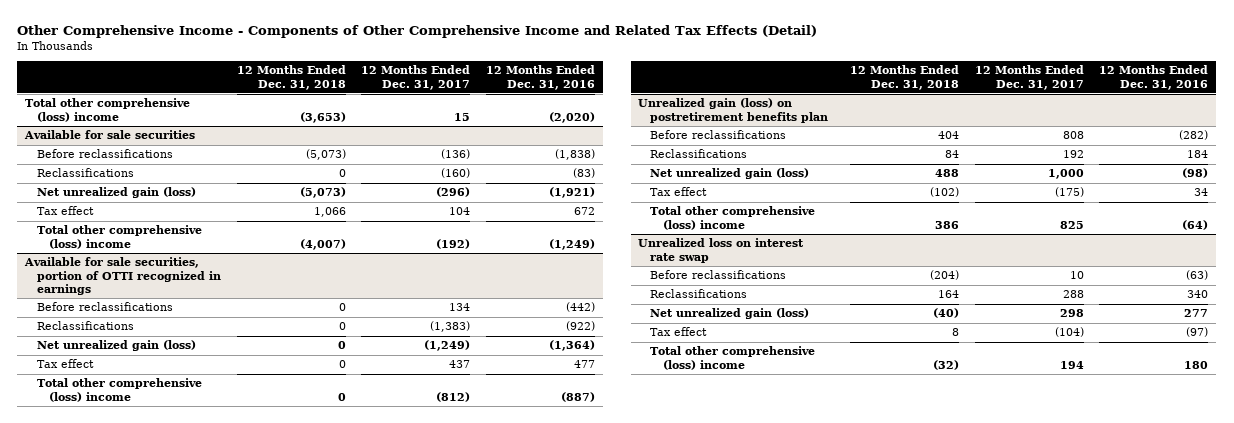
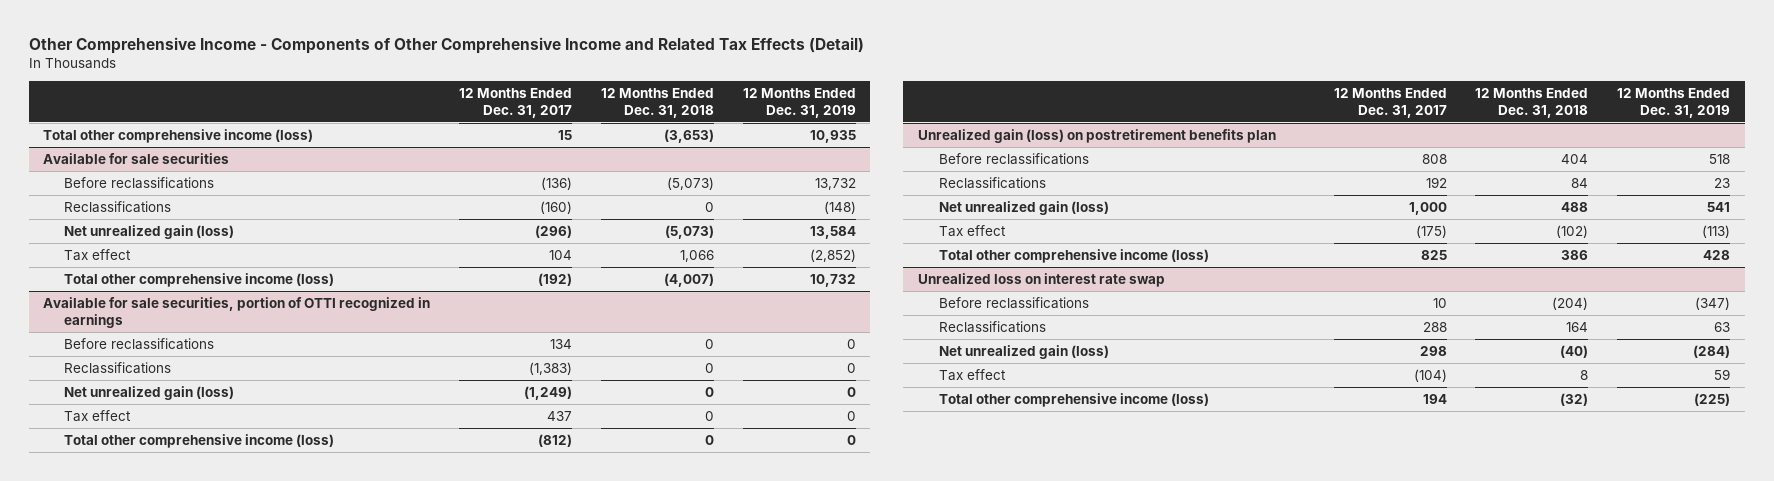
- | 12 Months Ended Dec. 31, 2018 | 12 Months Ended Dec. 31, 2017 | 12 Months Ended Dec. 31, 2016
+ | 12 Months Ended Dec. 31, 2017 | 12 Months Ended Dec. 31, 2018 | 12 Months Ended Dec. 31, 2019
- Total other comprehensive (loss) income | (3,653) | 15 | (2,020)
+ Total other comprehensive income (loss) | 15 | (3,653) | 10,935
@ Available for sale securities
- Total other comprehensive (loss) income | (4,007) | (192) | (1,249)
+ Total other comprehensive income (loss) | (192) | (4,007) | 10,732
@ Available for sale securities, portion of OTTI recognized in earnings
- Total other comprehensive (loss) income | 0 | (812) | (887)
+ Total other comprehensive income (loss) | (812) | 0 | 0
@ Unrealized gain (loss) on postretirement benefits plan
- Total other comprehensive (loss) income | 386 | 825 | (64)
+ Total other comprehensive income (loss) | 825 | 386 | 428
@ Unrealized loss on interest rate swap
- Total other comprehensive (loss) income | (32) | 194 | 180
+ Total other comprehensive income (loss) | 194 | (32) | (225)

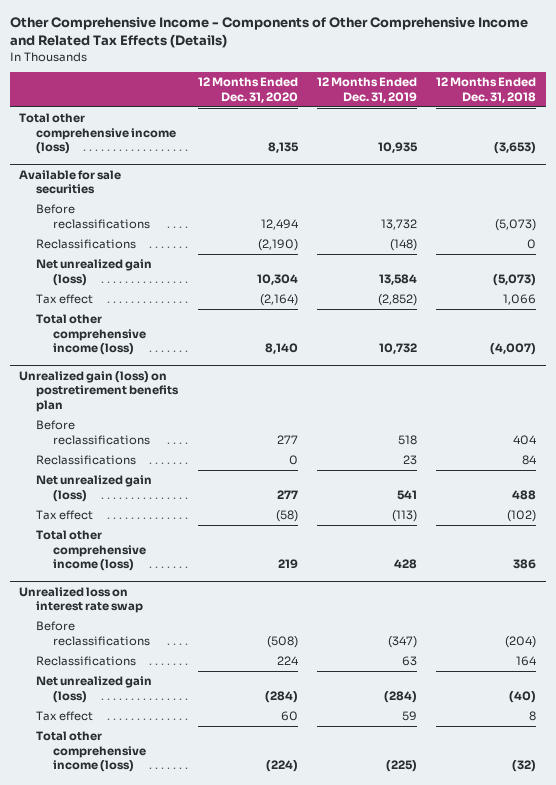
- Other Comprehensive Income - Components of Other Comprehensive Income and Related Tax Effects (Detail)
+ Other Comprehensive Income - Components of Other Comprehensive Income and Related Tax Effects (Details)
- | 12 Months Ended Dec. 31, 2017 | 12 Months Ended Dec. 31, 2018 | 12 Months Ended Dec. 31, 2019
+ | 12 Months Ended Dec. 31, 2020 | 12 Months Ended Dec. 31, 2019 | 12 Months Ended Dec. 31, 2018
- Available for sale securities, portion of OTTI recognized in earnings
- Before reclassifications | 134 | 0 | 0
- Reclassifications | (1,383) | 0 | 0
- Net unrealized gain (loss) | (1,249) | 0 | 0
- Tax effect | 437 | 0 | 0
- Total other comprehensive income (loss) | (812) | 0 | 0

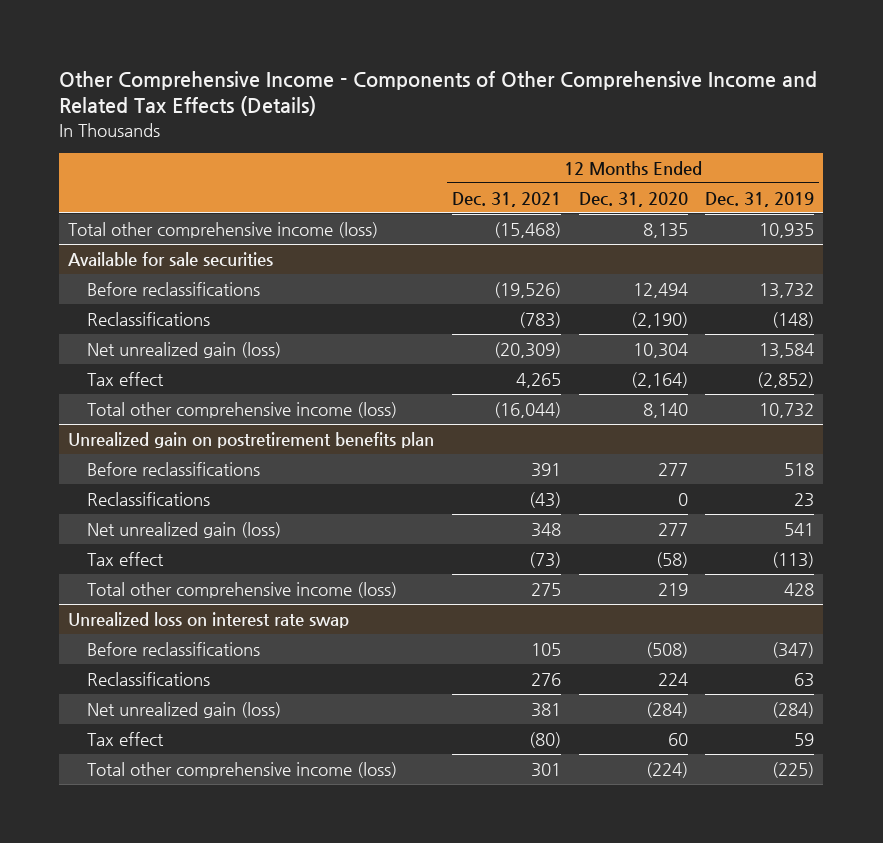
- | 12 Months Ended Dec. 31, 2020 | 12 Months Ended Dec. 31, 2019 | 12 Months Ended Dec. 31, 2018
+ | 12 Months Ended Dec. 31, 2021 | 12 Months Ended Dec. 31, 2020 | 12 Months Ended Dec. 31, 2019
- Unrealized gain (loss) on postretirement benefits plan
+ Unrealized gain on postretirement benefits plan

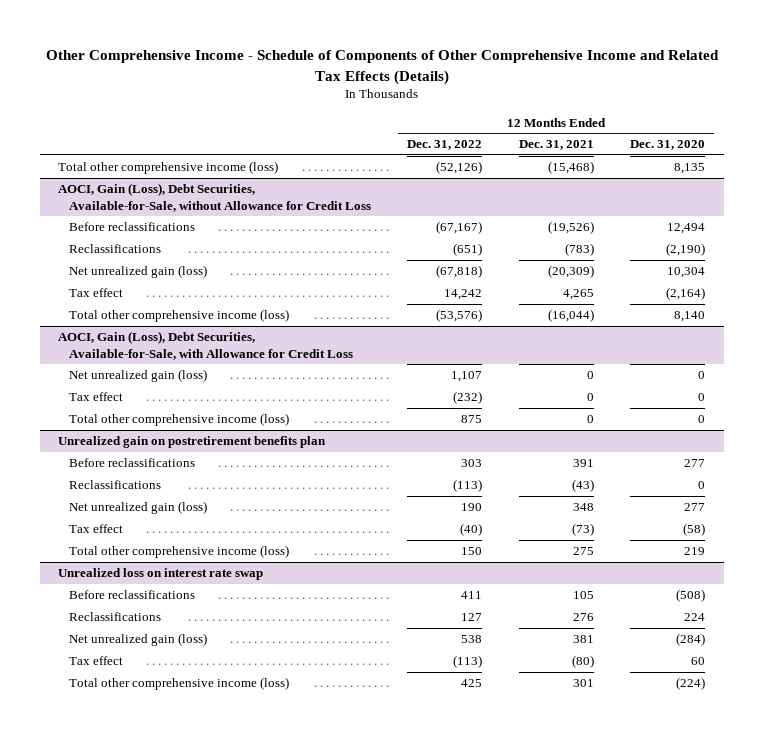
- Other Comprehensive Income - Components of Other Comprehensive Income and Related Tax Effects (Details)
+ Other Comprehensive Income - Schedule of Components of Other Comprehensive Income and Related Tax Effects (Details)
- | 12 Months Ended Dec. 31, 2021 | 12 Months Ended Dec. 31, 2020 | 12 Months Ended Dec. 31, 2019
+ | 12 Months Ended Dec. 31, 2022 | 12 Months Ended Dec. 31, 2021 | 12 Months Ended Dec. 31, 2020
- Available for sale securities
+ AOCI, Gain (Loss), Debt Securities, Available-for-Sale, without Allowance for Credit Loss
+ AOCI, Gain (Loss), Debt Securities, Available-for-Sale, with Allowance for Credit Loss
+ Net unrealized gain (loss) | 1,107 | 0 | 0
+ Tax effect | (232) | 0 | 0
+ Total other comprehensive income (loss) | 875 | 0 | 0

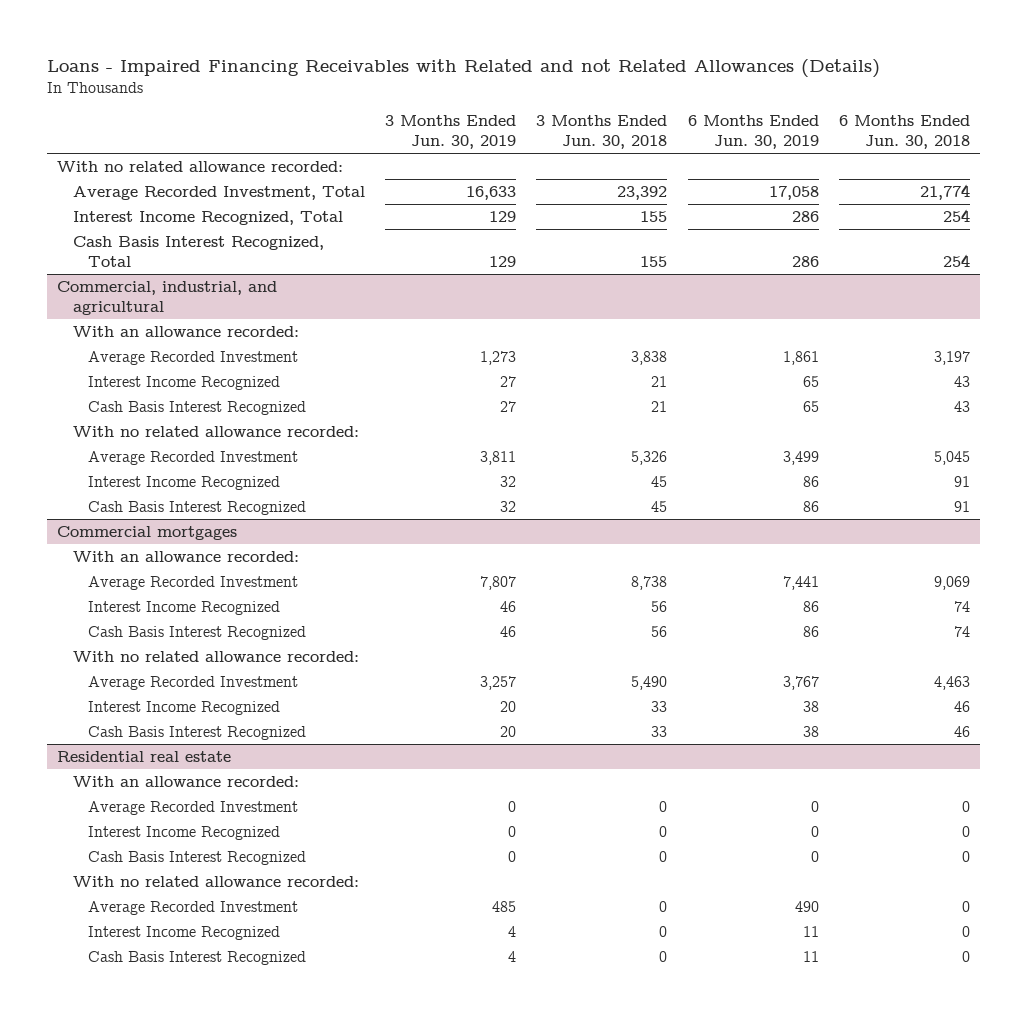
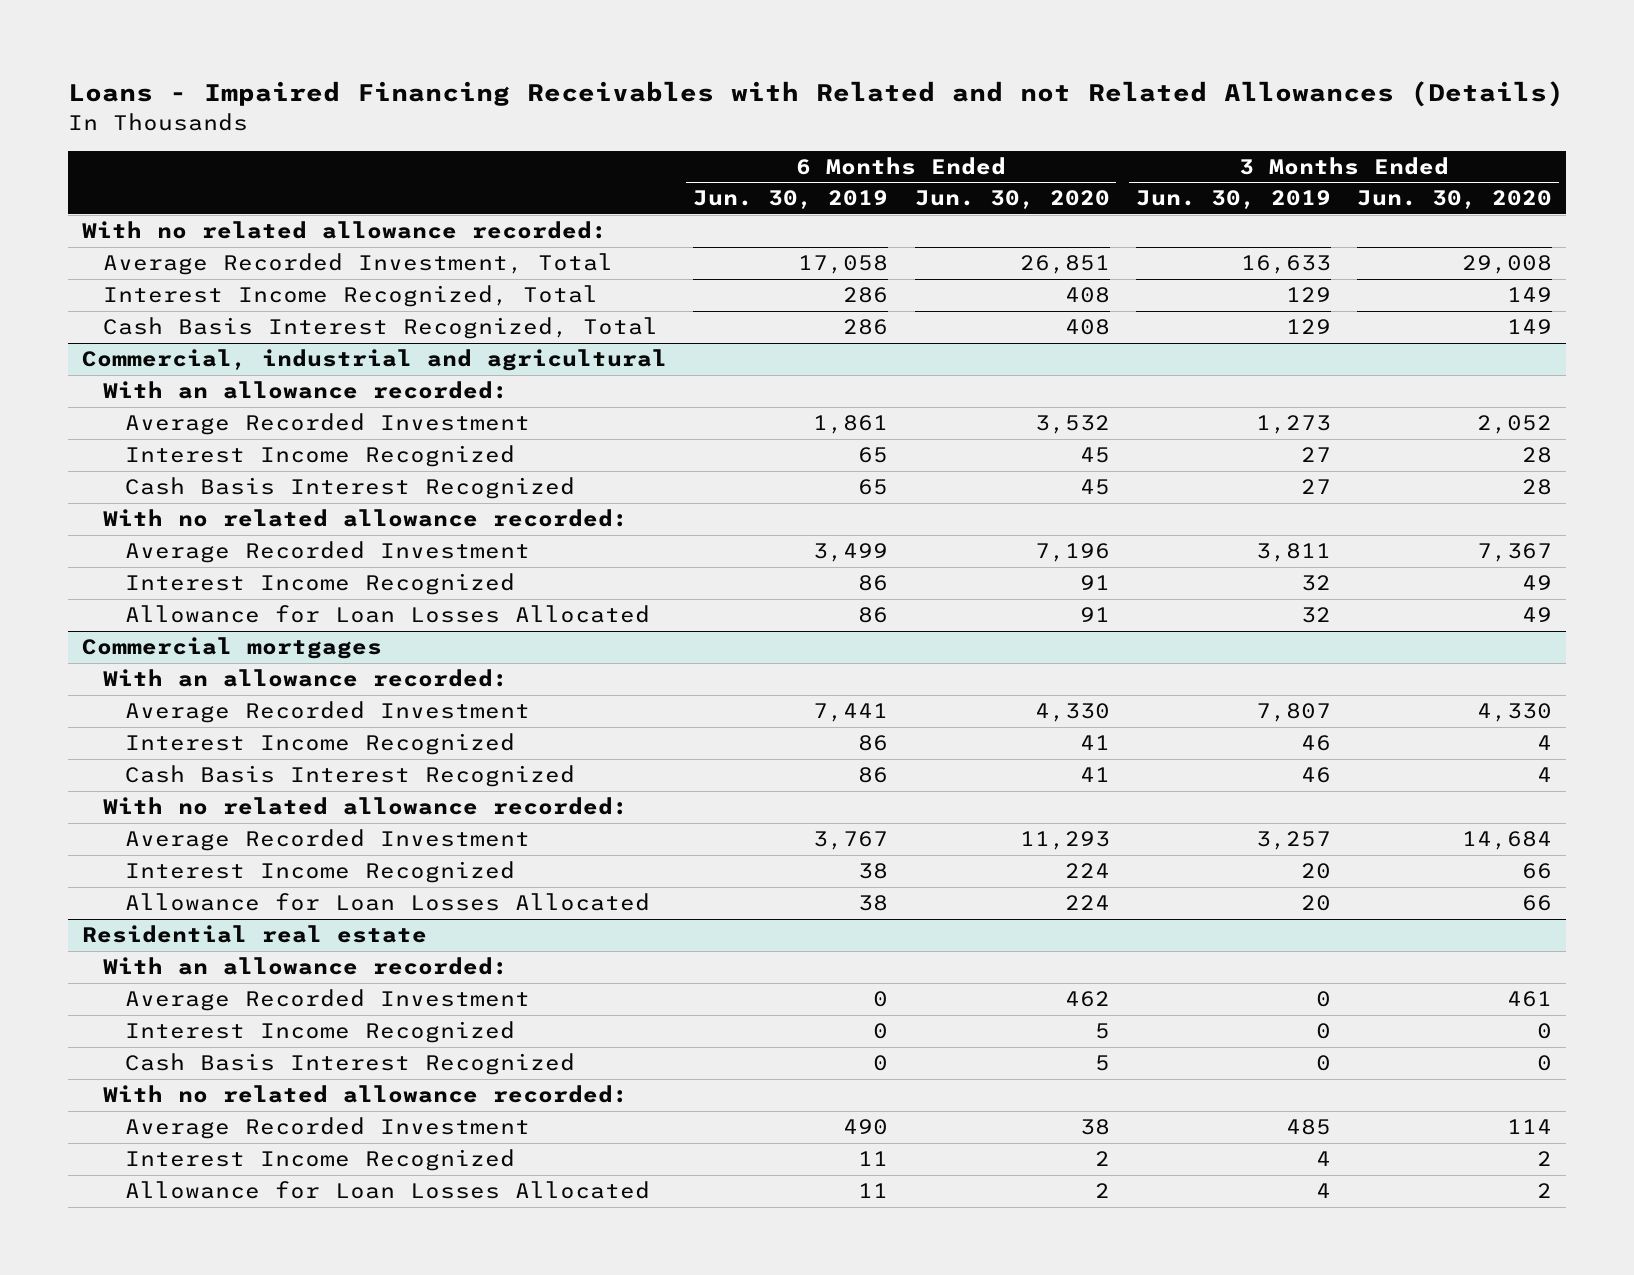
- | 3 Months Ended Jun. 30, 2019 | 3 Months Ended Jun. 30, 2018 | 6 Months Ended Jun. 30, 2019 | 6 Months Ended Jun. 30, 2018
+ | 6 Months Ended Jun. 30, 2019 | 6 Months Ended Jun. 30, 2020 | 3 Months Ended Jun. 30, 2019 | 3 Months Ended Jun. 30, 2020
- Commercial, industrial, and agricultural
+ Commercial, industrial and agricultural
- Cash Basis Interest Recognized | 32 | 45 | 86 | 91
+ Allowance for Loan Losses Allocated | 86 | 91 | 32 | 49
@ Commercial mortgages
- Cash Basis Interest Recognized | 20 | 33 | 38 | 46
+ Allowance for Loan Losses Allocated | 38 | 224 | 20 | 66
@ Residential real estate
- Cash Basis Interest Recognized | 4 | 0 | 11 | 0
+ Allowance for Loan Losses Allocated | 11 | 2 | 4 | 2

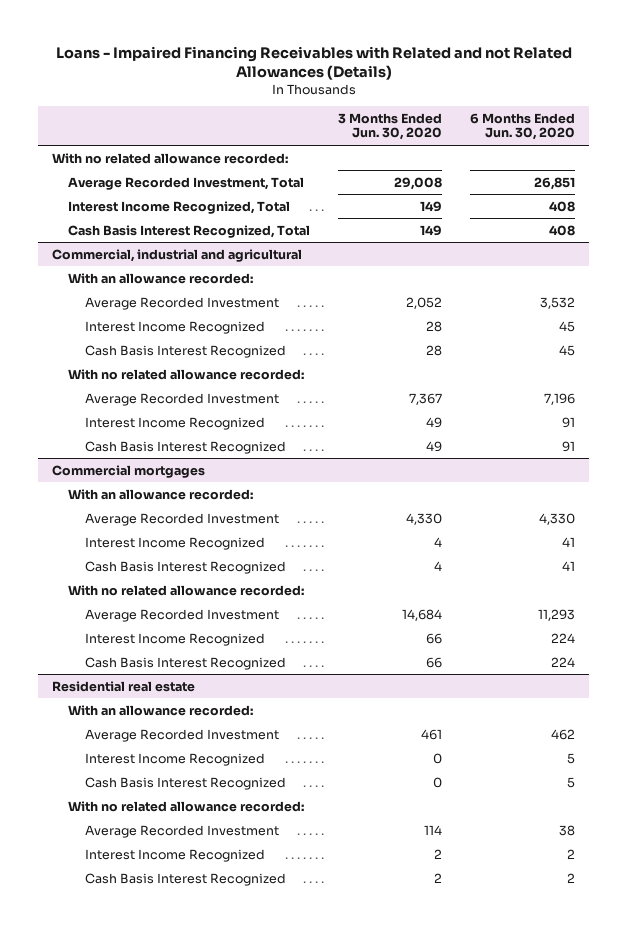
- | 6 Months Ended Jun. 30, 2019 | 6 Months Ended Jun. 30, 2020 | 3 Months Ended Jun. 30, 2019 | 3 Months Ended Jun. 30, 2020
+ | 3 Months Ended Jun. 30, 2020 | 6 Months Ended Jun. 30, 2020
@ Commercial, industrial and agricultural
- Allowance for Loan Losses Allocated | 86 | 91 | 32 | 49
+ Cash Basis Interest Recognized | 49 | 91
@ Commercial mortgages
- Allowance for Loan Losses Allocated | 38 | 224 | 20 | 66
+ Cash Basis Interest Recognized | 66 | 224
@ Residential real estate
- Allowance for Loan Losses Allocated | 11 | 2 | 4 | 2
+ Cash Basis Interest Recognized | 2 | 2

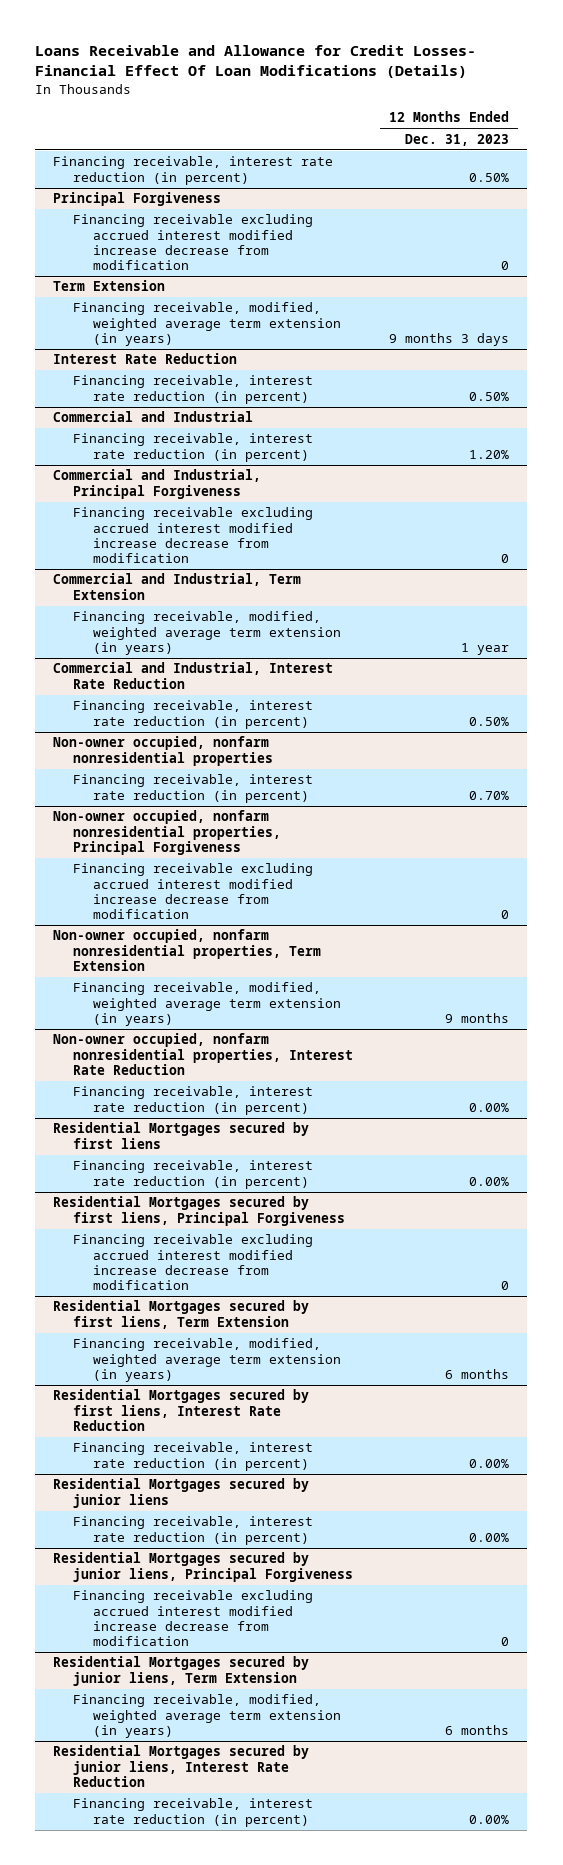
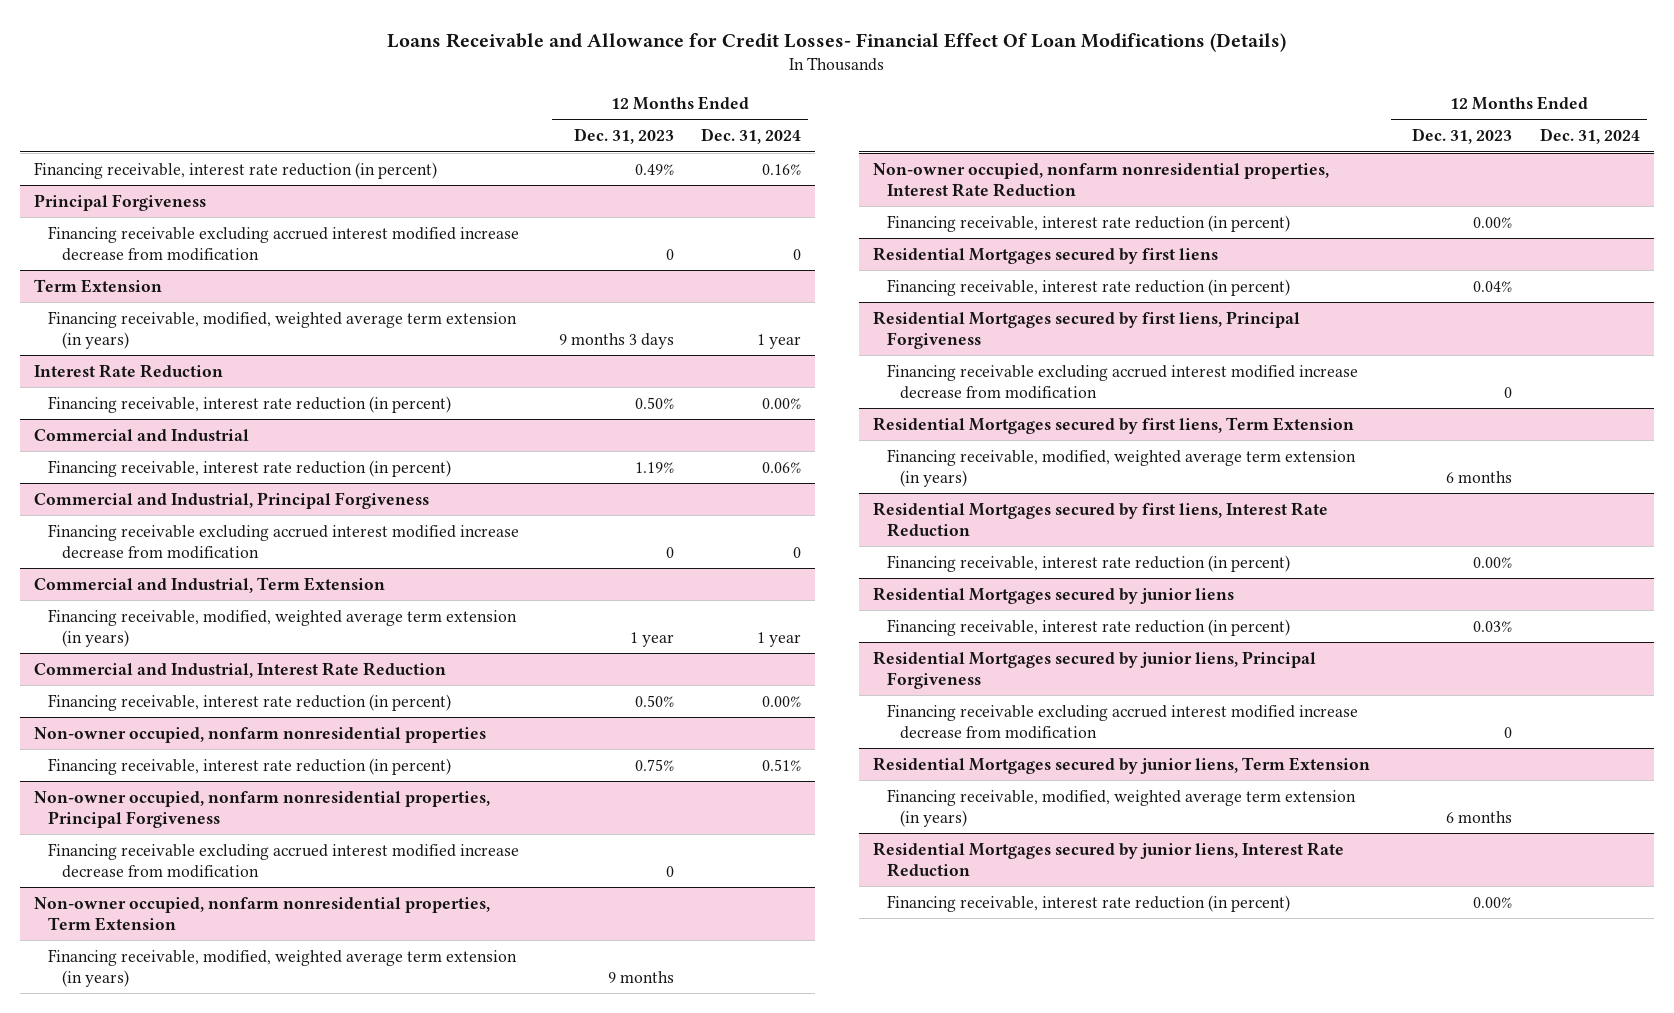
- | 12 Months Ended Dec. 31, 2023
+ | 12 Months Ended Dec. 31, 2023 | 12 Months Ended Dec. 31, 2024
- Financing receivable, interest rate reduction (in percent) | 0.50%
+ Financing receivable, interest rate reduction (in percent) | 0.49% | 0.16%
@ Commercial and Industrial
- Financing receivable, interest rate reduction (in percent) | 1.20%
+ Financing receivable, interest rate reduction (in percent) | 1.19% | 0.06%
@ Non-owner occupied, nonfarm nonresidential properties
- Financing receivable, interest rate reduction (in percent) | 0.70%
+ Financing receivable, interest rate reduction (in percent) | 0.75% | 0.51%
@ Residential Mortgages secured by first liens
- Financing receivable, interest rate reduction (in percent) | 0.00%
+ Financing receivable, interest rate reduction (in percent) | 0.04% |
@ Residential Mortgages secured by junior liens
- Financing receivable, interest rate reduction (in percent) | 0.00%
+ Financing receivable, interest rate reduction (in percent) | 0.03% |

